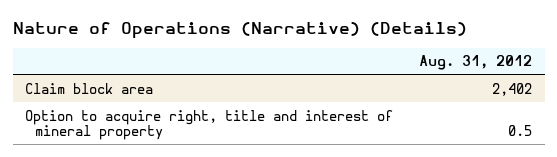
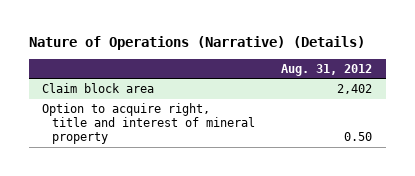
- Option to acquire right, title and interest of mineral property | 0.5
+ Option to acquire right, title and interest of mineral property | 0.50

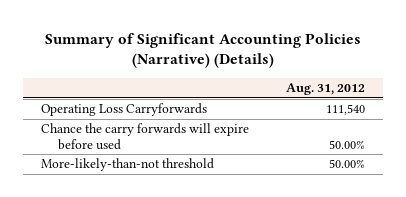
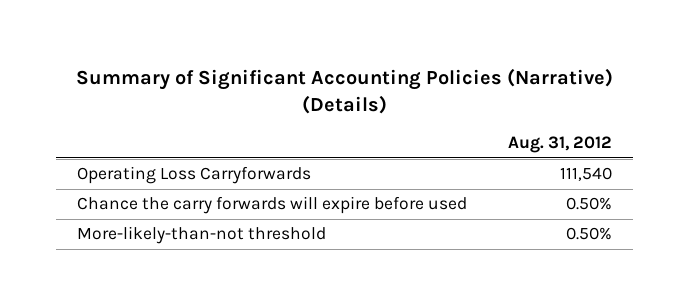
- Chance the carry forwards will expire before used | 50.00%
- More-likely-than-not threshold | 50.00%
+ Chance the carry forwards will expire before used | 0.50%
+ More-likely-than-not threshold | 0.50%

